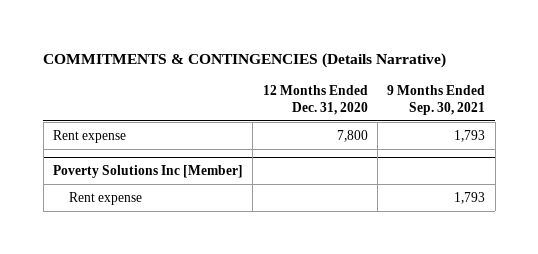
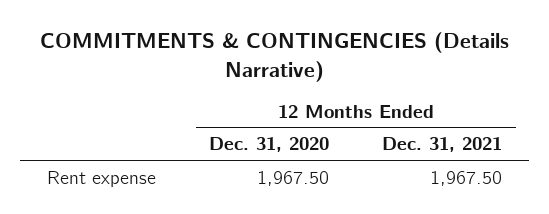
- | 12 Months Ended Dec. 31, 2020 | 9 Months Ended Sep. 30, 2021
+ | 12 Months Ended Dec. 31, 2020 | 12 Months Ended Dec. 31, 2021
- Rent expense | 7,800 | 1,793
- Poverty Solutions Inc [Member]
- Rent expense | | 1,793
+ Rent expense | 1,967.50 | 1,967.50

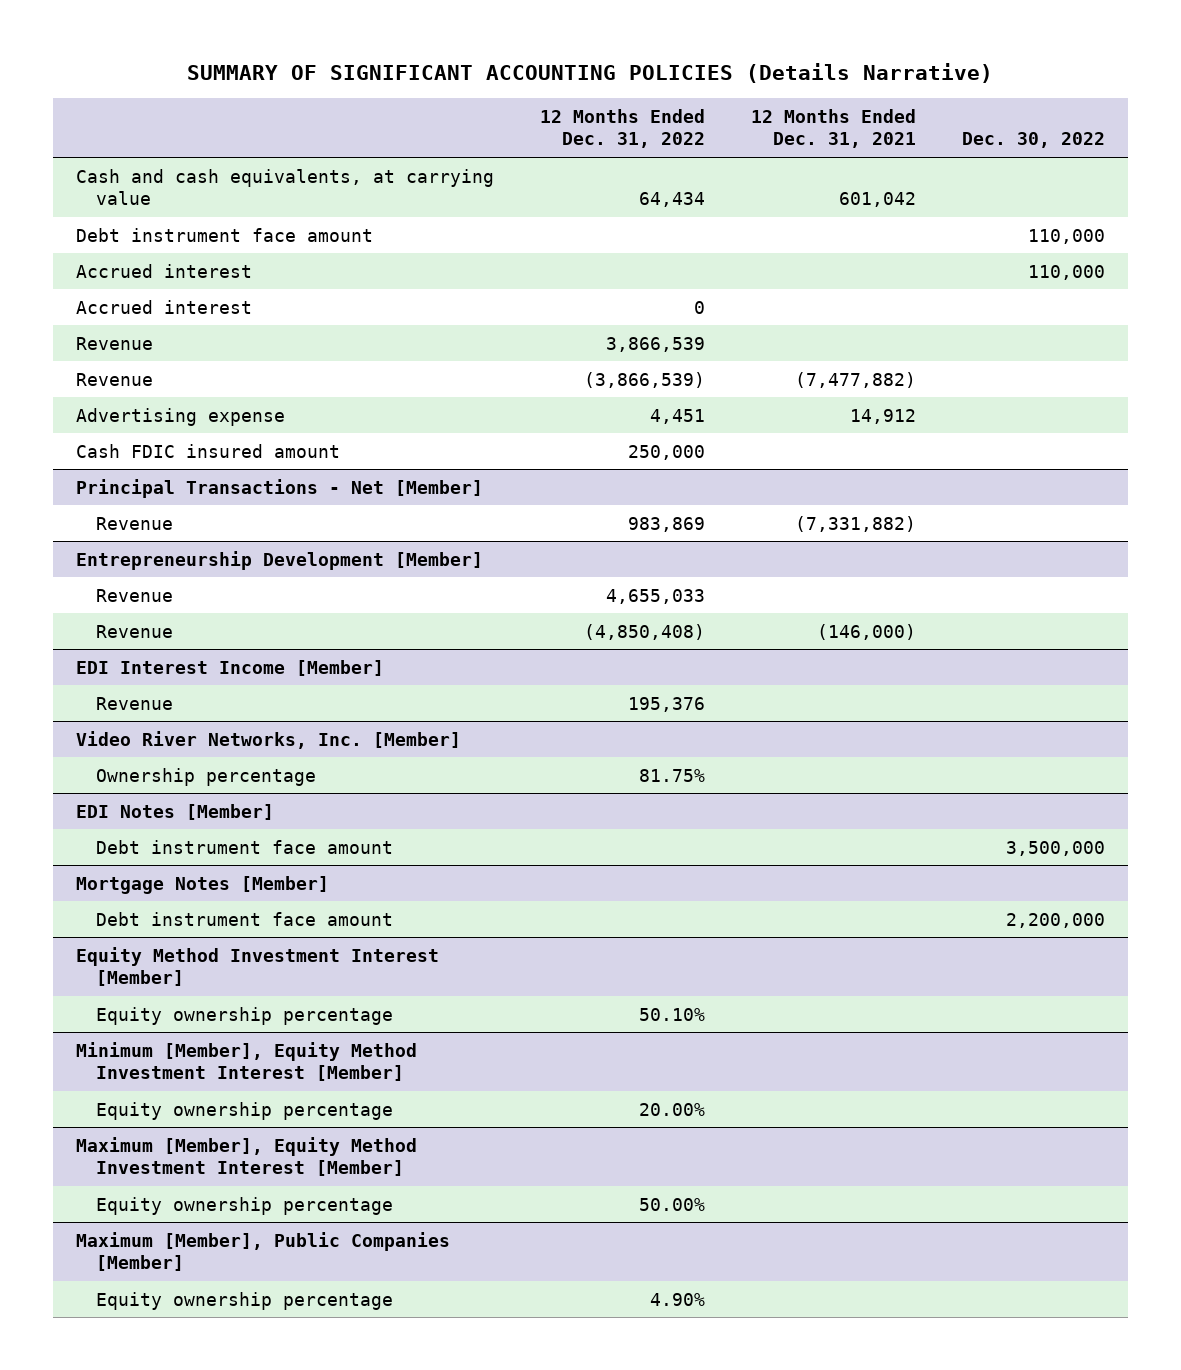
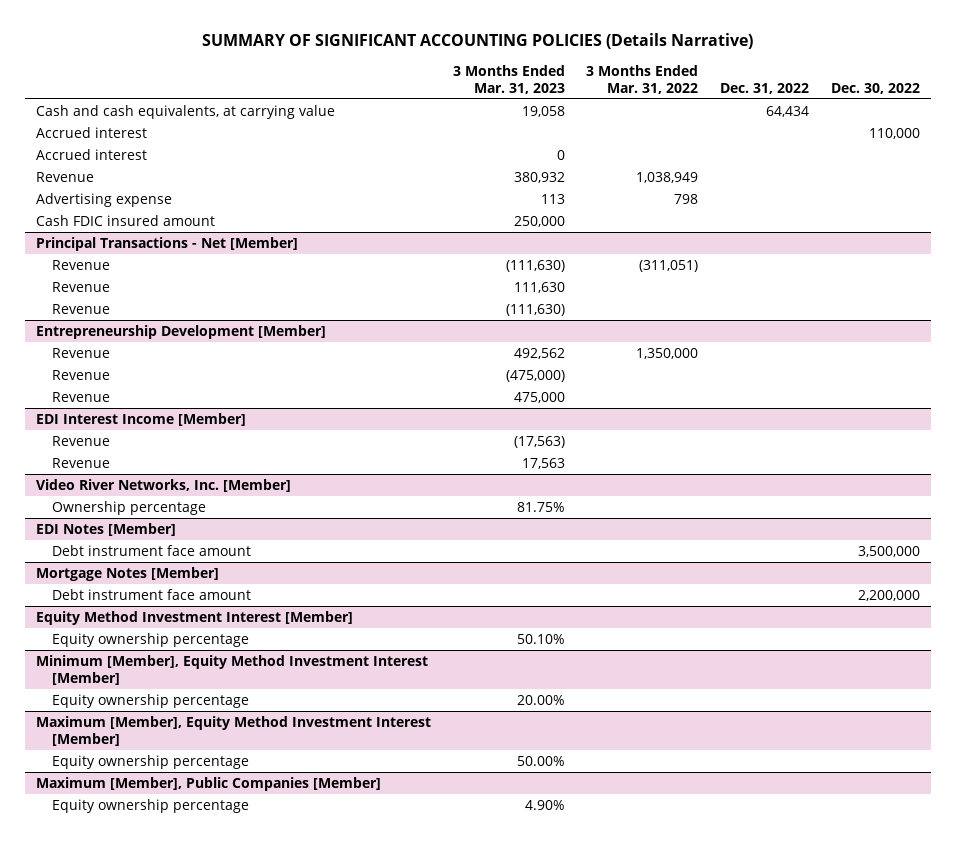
- | 12 Months Ended Dec. 31, 2022 | 12 Months Ended Dec. 31, 2021 | Dec. 30, 2022
+ | 3 Months Ended Mar. 31, 2023 | 3 Months Ended Mar. 31, 2022 | Dec. 31, 2022 | Dec. 30, 2022
- Debt instrument face amount | | | 110,000
- Revenue | (3,866,539) | (7,477,882) |
@ Principal Transactions - Net [Member]
+ Revenue | 111,630 | | |
+ Revenue | (111,630) | | |
@ Entrepreneurship Development [Member]
+ Revenue | 475,000 | | |
@ EDI Interest Income [Member]
+ Revenue | 17,563 | | |

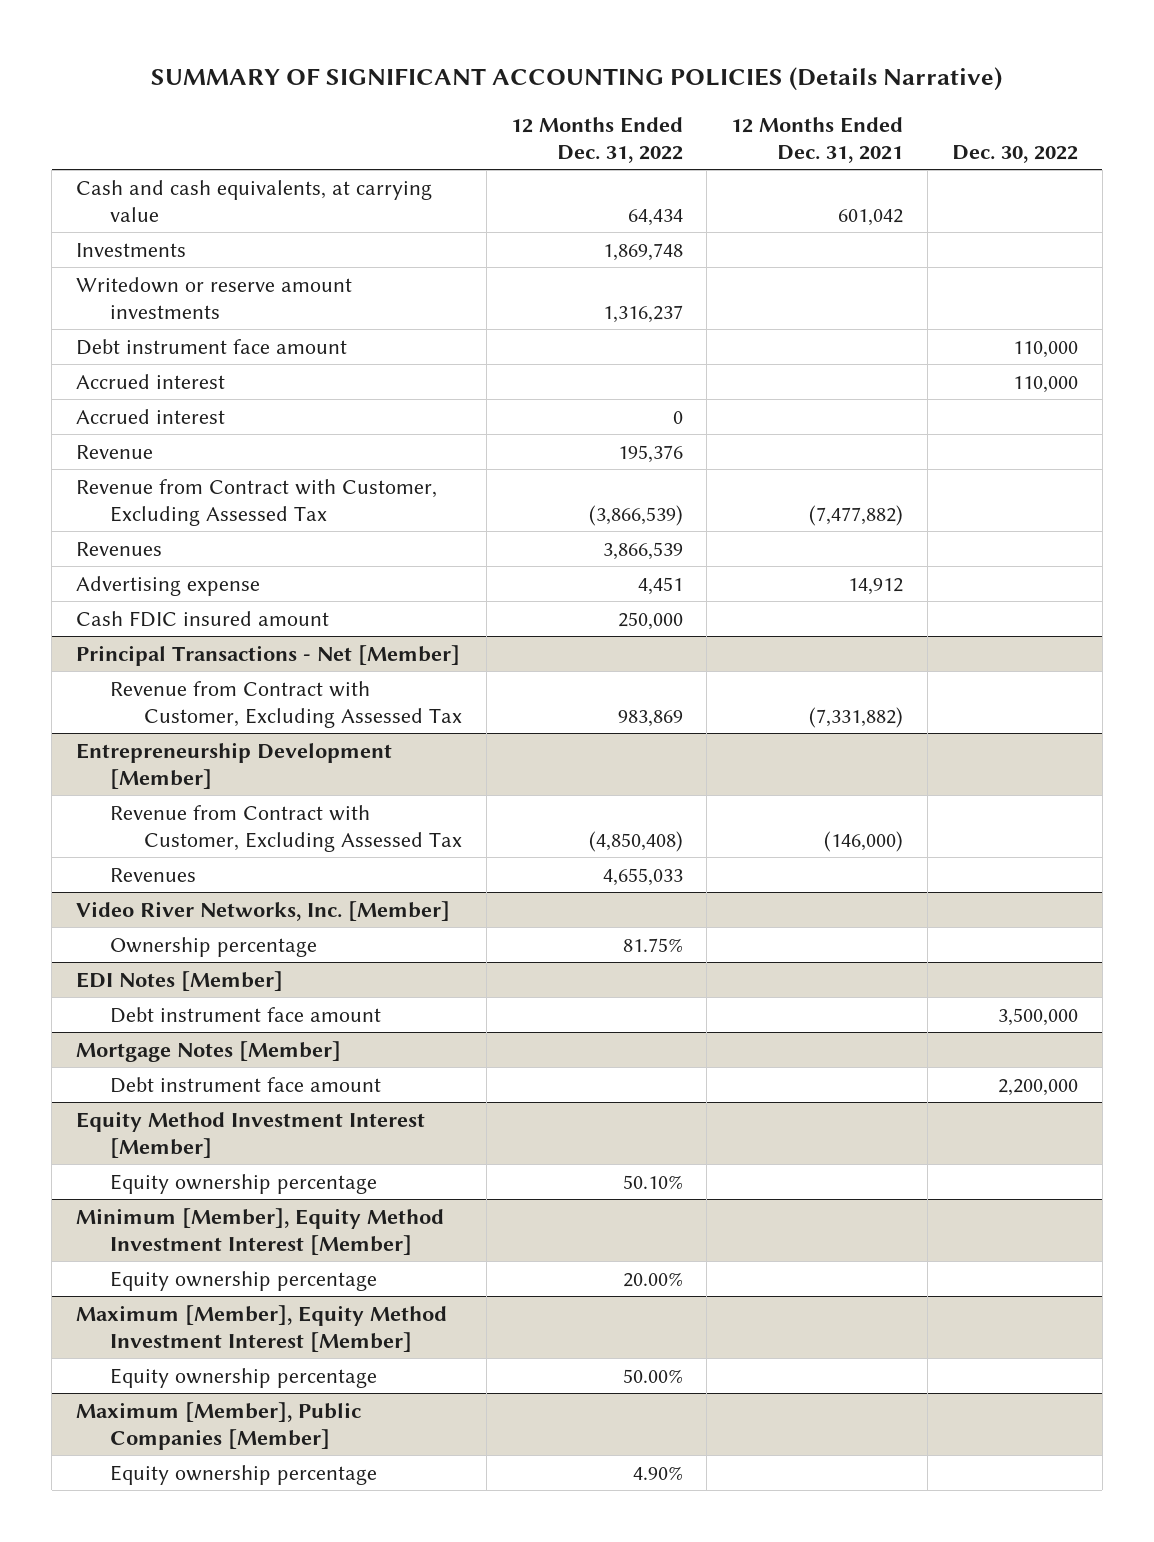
- | 3 Months Ended Mar. 31, 2023 | 3 Months Ended Mar. 31, 2022 | Dec. 31, 2022 | Dec. 30, 2022
+ | 12 Months Ended Dec. 31, 2022 | 12 Months Ended Dec. 31, 2021 | Dec. 30, 2022
+ Investments | 1,869,748 | |
+ Writedown or reserve amount investments | 1,316,237 | |
+ Debt instrument face amount | | | 110,000
+ Revenue from Contract with Customer, Excluding Assessed Tax | (3,866,539) | (7,477,882) |
+ Revenues | 3,866,539 | |
@ Principal Transactions - Net [Member]
- Revenue | (111,630) | (311,051) | |
- Revenue | 111,630 | | |
- Revenue | (111,630) | | |
+ Revenue from Contract with Customer, Excluding Assessed Tax | 983,869 | (7,331,882) |
@ Entrepreneurship Development [Member]
- Revenue | 492,562 | 1,350,000 | |
- Revenue | (475,000) | | |
- Revenue | 475,000 | | |
- EDI Interest Income [Member]
- Revenue | (17,563) | | |
- Revenue | 17,563 | | |
@ Entrepreneurship Development [Member]
+ Revenue from Contract with Customer, Excluding Assessed Tax | (4,850,408) | (146,000) |
+ Revenues | 4,655,033 | |

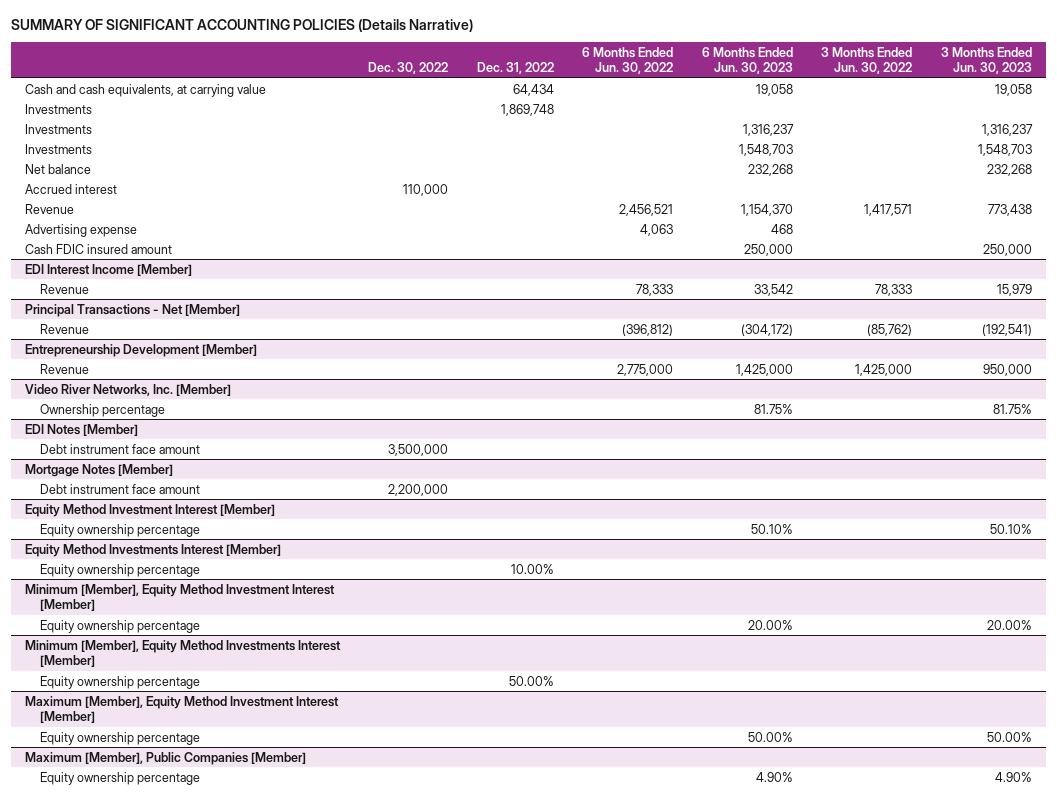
- | 12 Months Ended Dec. 31, 2022 | 12 Months Ended Dec. 31, 2021 | Dec. 30, 2022
+ | Dec. 30, 2022 | Dec. 31, 2022 | 6 Months Ended Jun. 30, 2022 | 6 Months Ended Jun. 30, 2023 | 3 Months Ended Jun. 30, 2022 | 3 Months Ended Jun. 30, 2023
- Writedown or reserve amount investments | 1,316,237 | |
- Debt instrument face amount | | | 110,000
+ Investments | | | | 1,316,237 | | 1,316,237
+ Investments | | | | 1,548,703 | | 1,548,703
+ Net balance | | | | 232,268 | | 232,268
- Accrued interest | 0 | |
- Revenue from Contract with Customer, Excluding Assessed Tax | (3,866,539) | (7,477,882) |
- Revenues | 3,866,539 | |
+ EDI Interest Income [Member]
+ Revenue | | | 78,333 | 33,542 | 78,333 | 15,979
@ Principal Transactions - Net [Member]
- Revenue from Contract with Customer, Excluding Assessed Tax | 983,869 | (7,331,882) |
+ Revenue | | | (396,812) | (304,172) | (85,762) | (192,541)
@ Entrepreneurship Development [Member]
- Revenue from Contract with Customer, Excluding Assessed Tax | (4,850,408) | (146,000) |
- Revenues | 4,655,033 | |
+ Revenue | | | 2,775,000 | 1,425,000 | 1,425,000 | 950,000
+ Equity Method Investments Interest [Member]
+ Equity ownership percentage | | 10.00% | | | |
+ Minimum [Member], Equity Method Investments Interest [Member]
+ Equity ownership percentage | | 50.00% | | | |

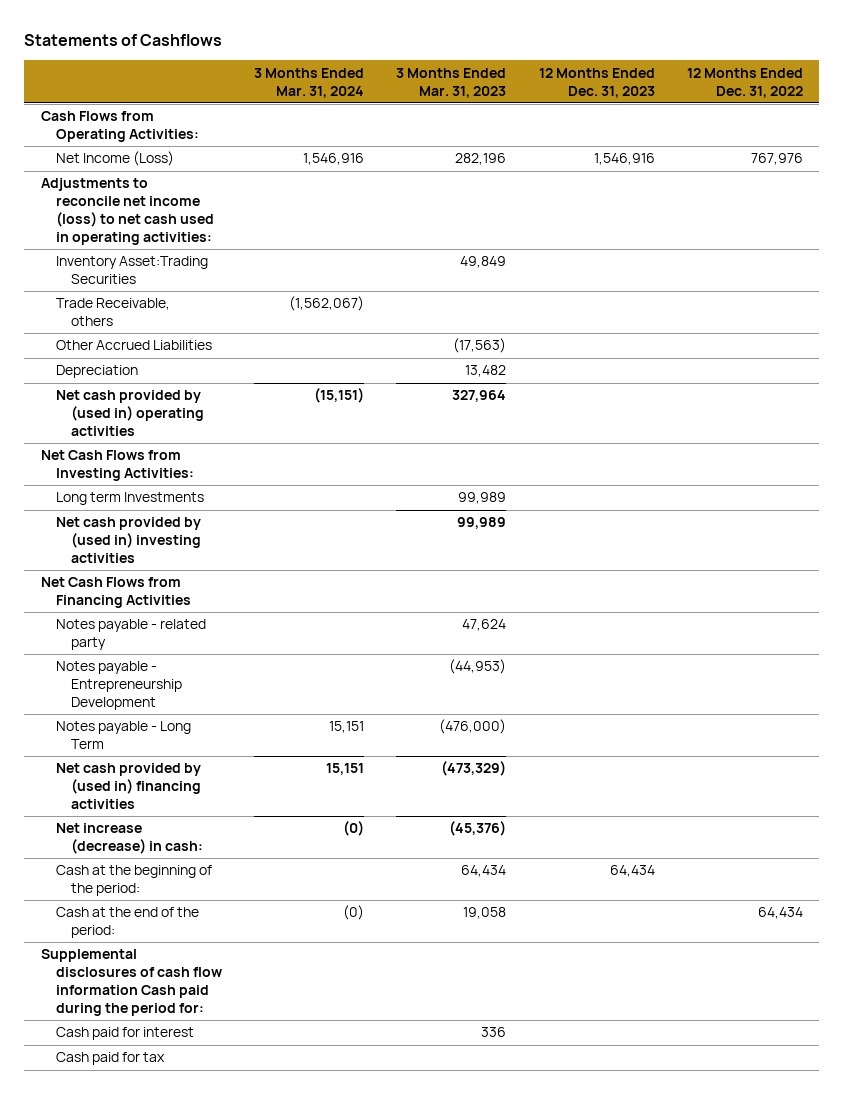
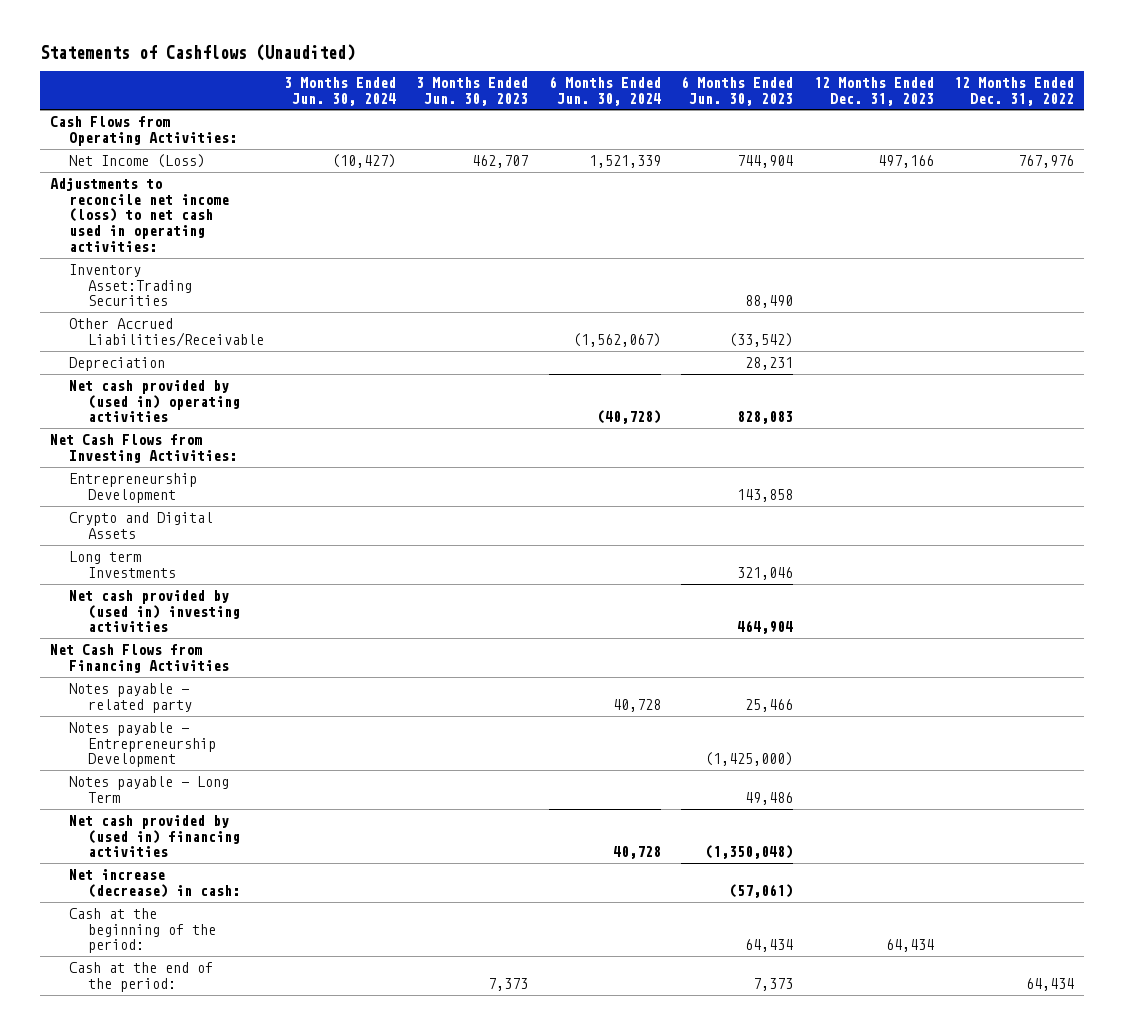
- Statements of Cashflows
+ Statements of Cashflows (Unaudited)
- | 3 Months Ended Mar. 31, 2024 | 3 Months Ended Mar. 31, 2023 | 12 Months Ended Dec. 31, 2023 | 12 Months Ended Dec. 31, 2022
+ | 3 Months Ended Jun. 30, 2024 | 3 Months Ended Jun. 30, 2023 | 6 Months Ended Jun. 30, 2024 | 6 Months Ended Jun. 30, 2023 | 12 Months Ended Dec. 31, 2023 | 12 Months Ended Dec. 31, 2022
- Net Income (Loss) | 1,546,916 | 282,196 | 1,546,916 | 767,976
+ Net Income (Loss) | (10,427) | 462,707 | 1,521,339 | 744,904 | 497,166 | 767,976
- Trade Receivable, others | (1,562,067) | | |
- Other Accrued Liabilities | | (17,563) | |
+ Other Accrued Liabilities/Receivable | | | (1,562,067) | (33,542) | |
+ Entrepreneurship Development | | | | 143,858 | |
+ Crypto and Digital Assets
- Supplemental disclosures of cash flow information Cash paid during the period for:
- Cash paid for interest | | 336 | |
- Cash paid for tax

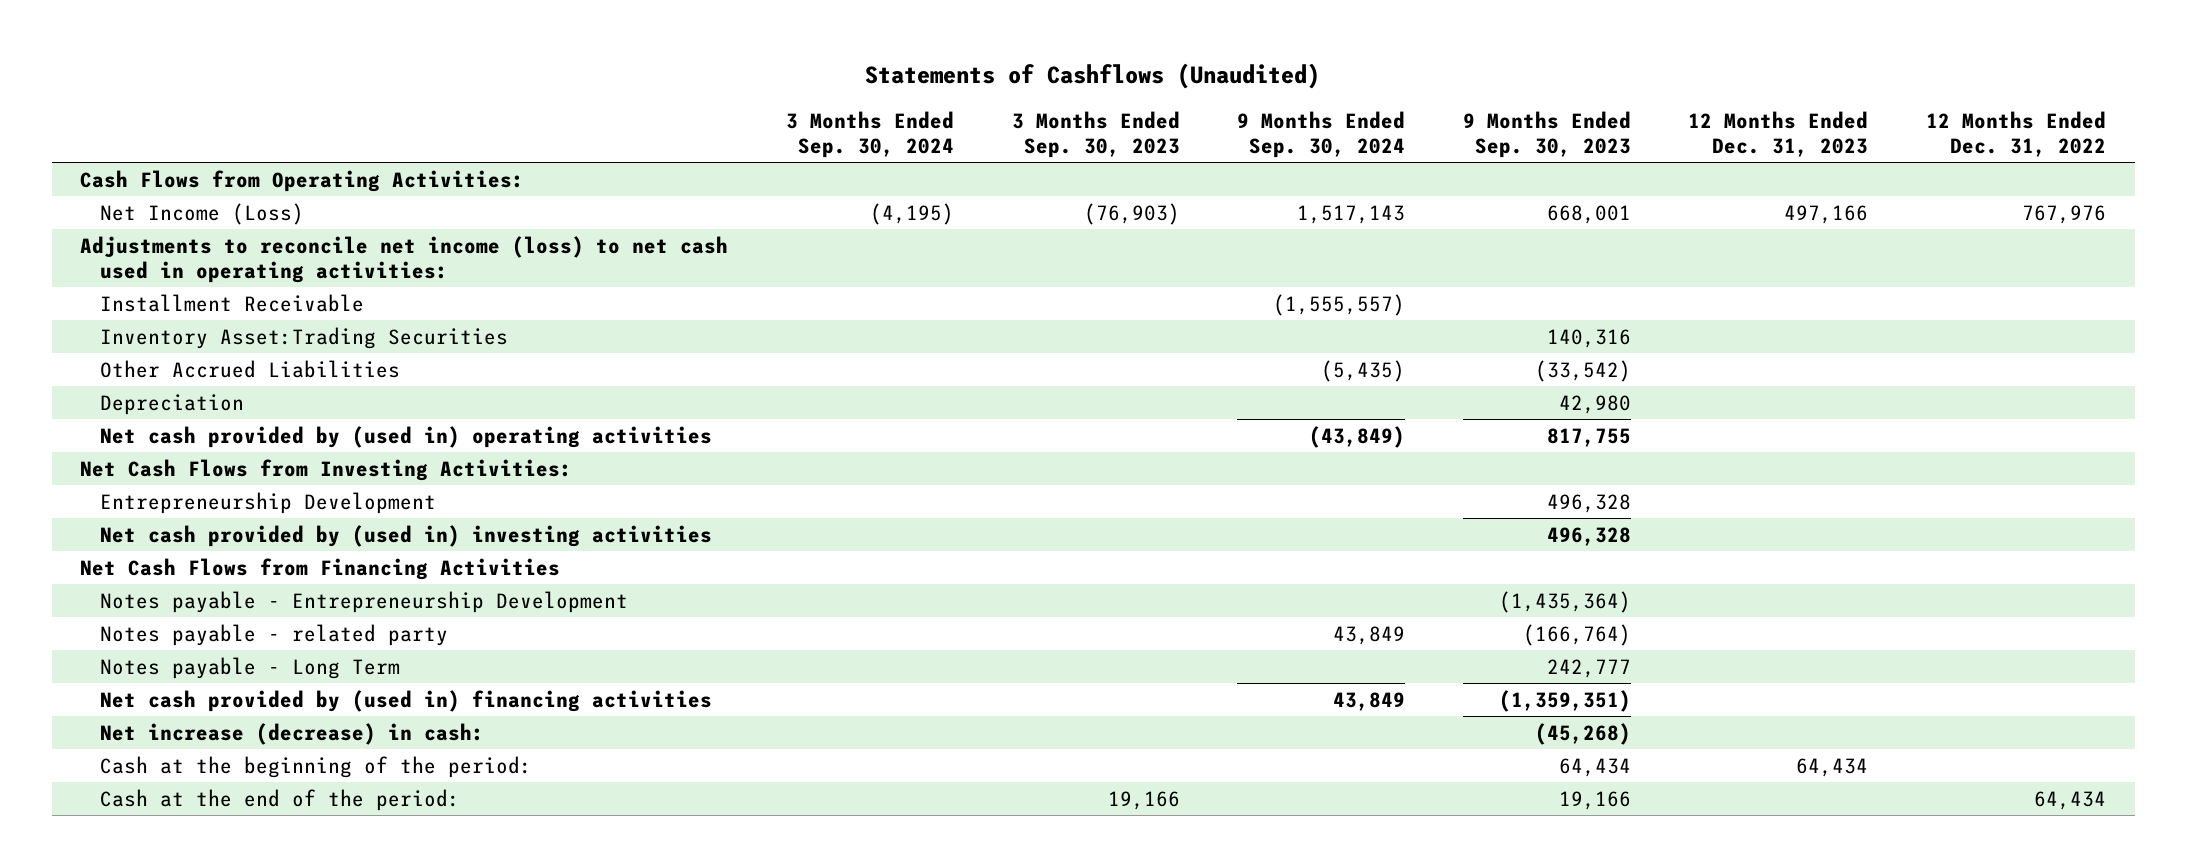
- | 3 Months Ended Jun. 30, 2024 | 3 Months Ended Jun. 30, 2023 | 6 Months Ended Jun. 30, 2024 | 6 Months Ended Jun. 30, 2023 | 12 Months Ended Dec. 31, 2023 | 12 Months Ended Dec. 31, 2022
+ | 3 Months Ended Sep. 30, 2024 | 3 Months Ended Sep. 30, 2023 | 9 Months Ended Sep. 30, 2024 | 9 Months Ended Sep. 30, 2023 | 12 Months Ended Dec. 31, 2023 | 12 Months Ended Dec. 31, 2022
+ Installment Receivable | | | (1,555,557) | | |
- Other Accrued Liabilities/Receivable | | | (1,562,067) | (33,542) | |
+ Other Accrued Liabilities | | | (5,435) | (33,542) | |
- Crypto and Digital Assets
- Long term Investments | | | | 321,046 | |
moved down: Notes payable - related party | | | 43,849 | (166,764) | |

